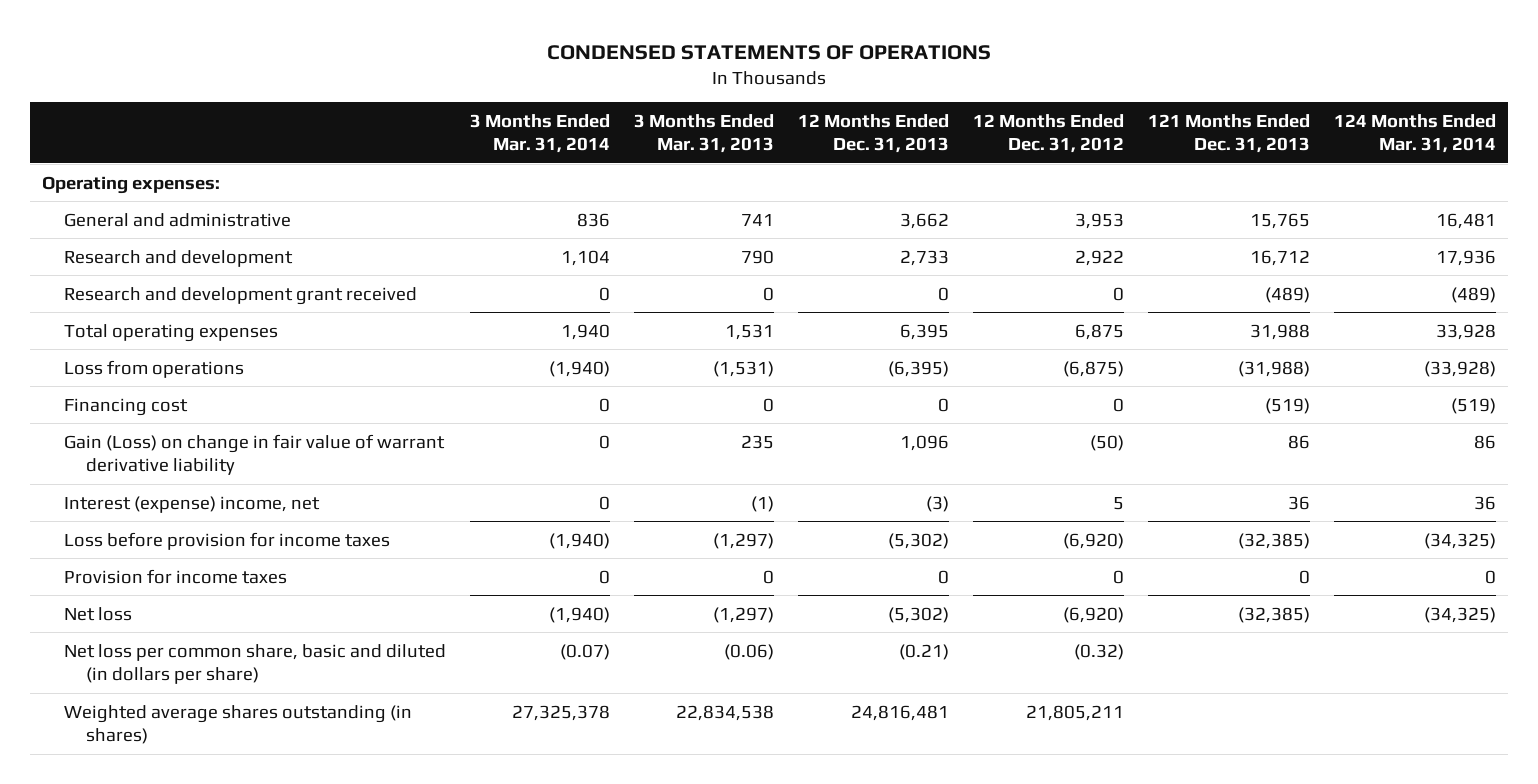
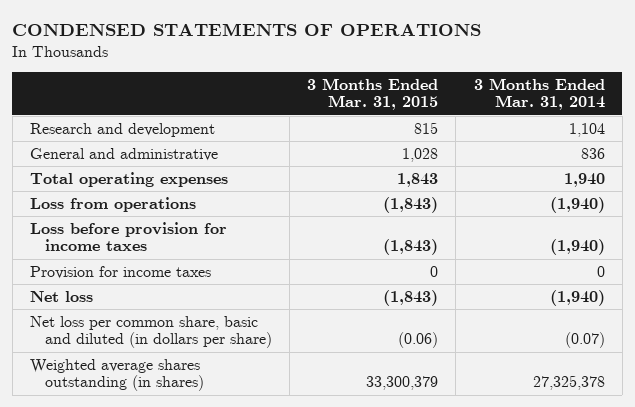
- | 3 Months Ended Mar. 31, 2014 | 3 Months Ended Mar. 31, 2013 | 12 Months Ended Dec. 31, 2013 | 12 Months Ended Dec. 31, 2012 | 121 Months Ended Dec. 31, 2013 | 124 Months Ended Mar. 31, 2014
+ | 3 Months Ended Mar. 31, 2015 | 3 Months Ended Mar. 31, 2014
- Operating expenses:
- Research and development grant received | 0 | 0 | 0 | 0 | (489) | (489)
moved down: General and administrative | 1,028 | 836
- Financing cost | 0 | 0 | 0 | 0 | (519) | (519)
- Gain (Loss) on change in fair value of warrant derivative liability | 0 | 235 | 1,096 | (50) | 86 | 86
- Interest (expense) income, net | 0 | (1) | (3) | 5 | 36 | 36

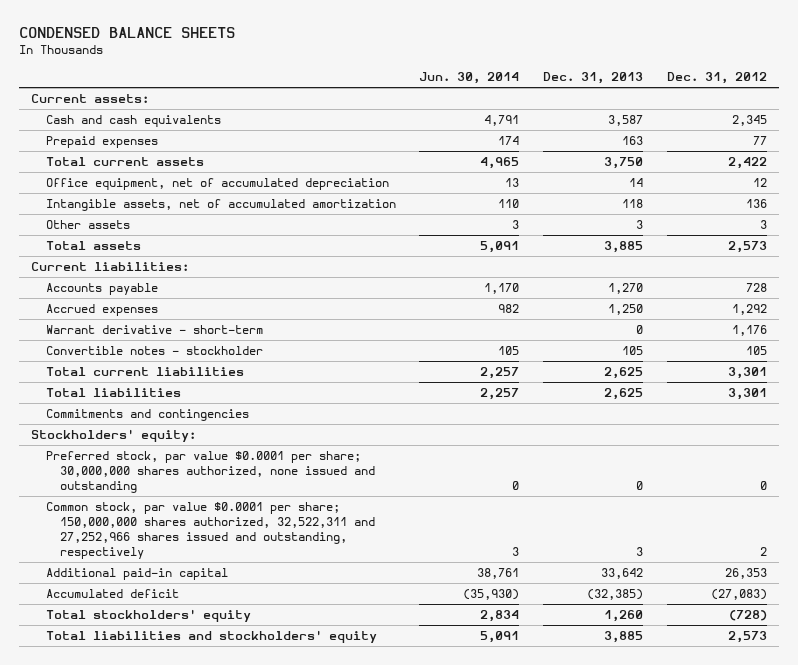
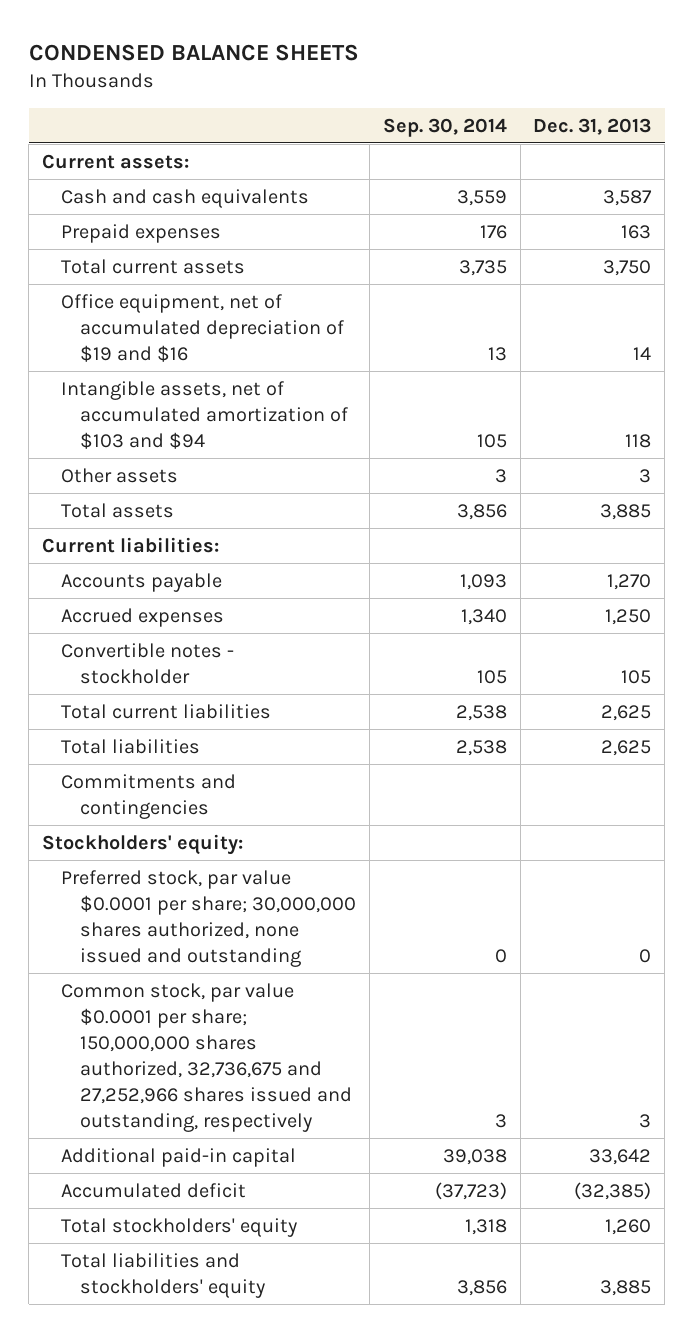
- | Jun. 30, 2014 | Dec. 31, 2013 | Dec. 31, 2012
+ | Sep. 30, 2014 | Dec. 31, 2013
- Office equipment, net of accumulated depreciation | 13 | 14 | 12
- Intangible assets, net of accumulated amortization | 110 | 118 | 136
+ Office equipment, net of accumulated depreciation of $19 and $16 | 13 | 14
+ Intangible assets, net of accumulated amortization of $103 and $94 | 105 | 118
- Warrant derivative - short-term | | 0 | 1,176
- Common stock, par value $0.0001 per share; 150,000,000 shares authorized, 32,522,311 and 27,252,966 shares issued and outstanding, respectively | 3 | 3 | 2
+ Common stock, par value $0.0001 per share; 150,000,000 shares authorized, 32,736,675 and 27,252,966 shares issued and outstanding, respectively | 3 | 3

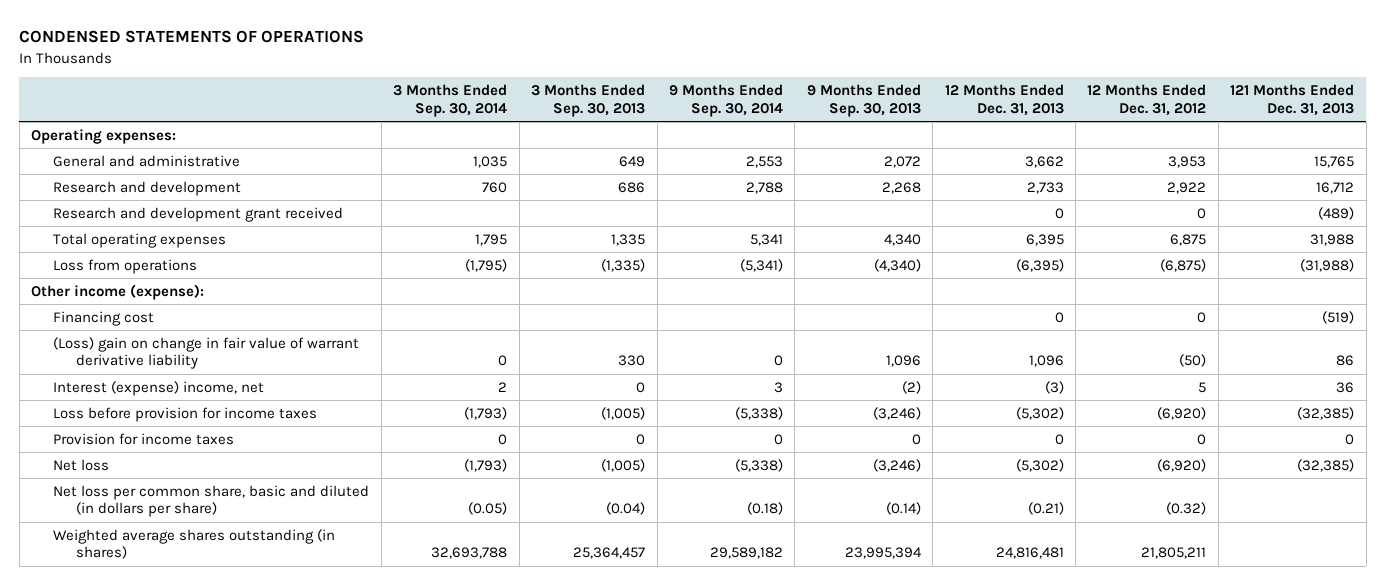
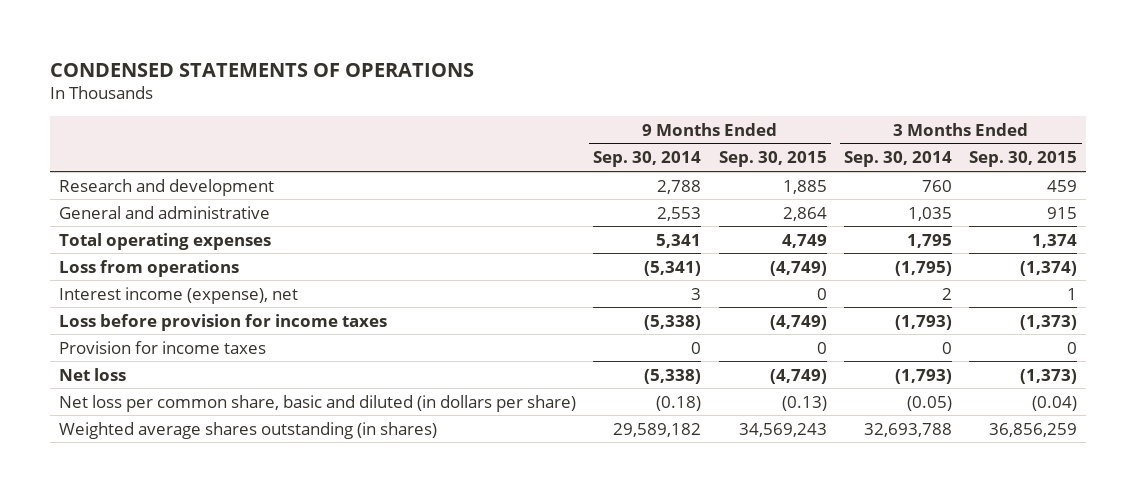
- | 3 Months Ended Sep. 30, 2014 | 3 Months Ended Sep. 30, 2013 | 9 Months Ended Sep. 30, 2014 | 9 Months Ended Sep. 30, 2013 | 12 Months Ended Dec. 31, 2013 | 12 Months Ended Dec. 31, 2012 | 121 Months Ended Dec. 31, 2013
+ | 9 Months Ended Sep. 30, 2014 | 9 Months Ended Sep. 30, 2015 | 3 Months Ended Sep. 30, 2014 | 3 Months Ended Sep. 30, 2015
- Operating expenses:
- Research and development grant received | | | | | 0 | 0 | (489)
moved down: General and administrative | 2,553 | 2,864 | 1,035 | 915
- Other income (expense):
- Financing cost | | | | | 0 | 0 | (519)
- (Loss) gain on change in fair value of warrant derivative liability | 0 | 330 | 0 | 1,096 | 1,096 | (50) | 86
- Interest (expense) income, net | 2 | 0 | 3 | (2) | (3) | 5 | 36
+ Interest income (expense), net | 3 | 0 | 2 | 1

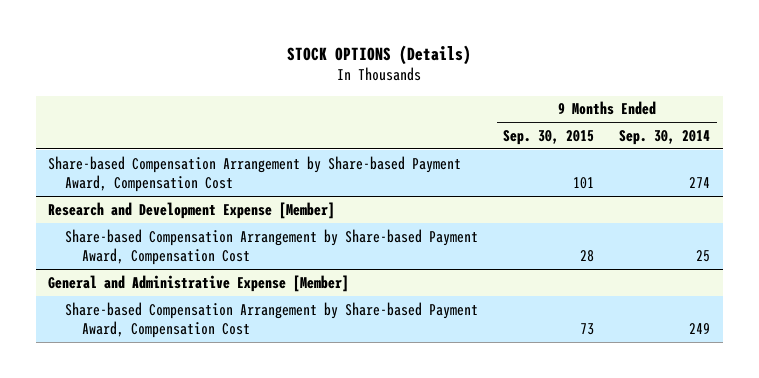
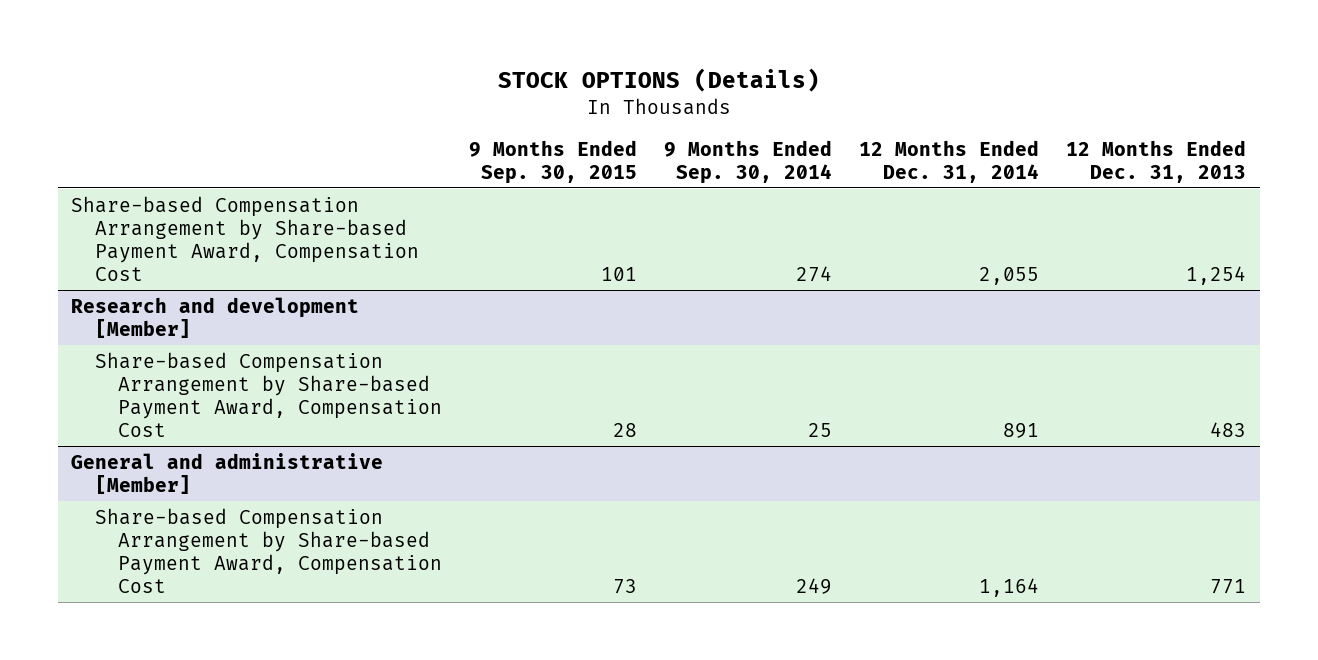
- | 9 Months Ended Sep. 30, 2015 | 9 Months Ended Sep. 30, 2014
+ | 9 Months Ended Sep. 30, 2015 | 9 Months Ended Sep. 30, 2014 | 12 Months Ended Dec. 31, 2014 | 12 Months Ended Dec. 31, 2013
- Research and Development Expense [Member]
+ Research and development [Member]
- General and Administrative Expense [Member]
+ General and administrative [Member]

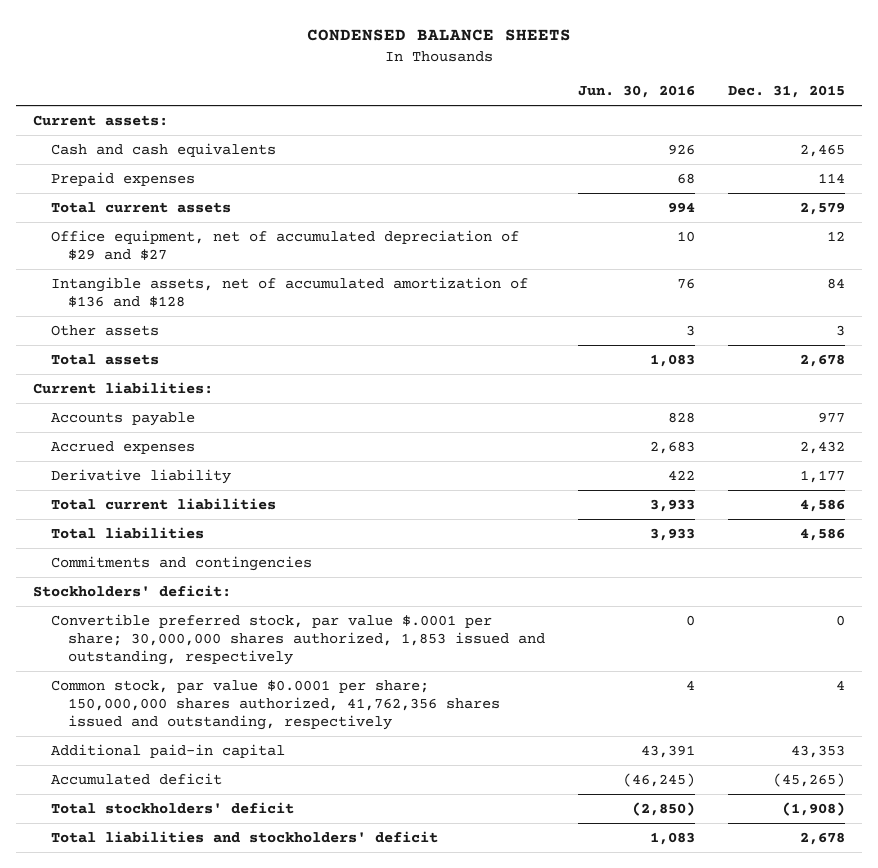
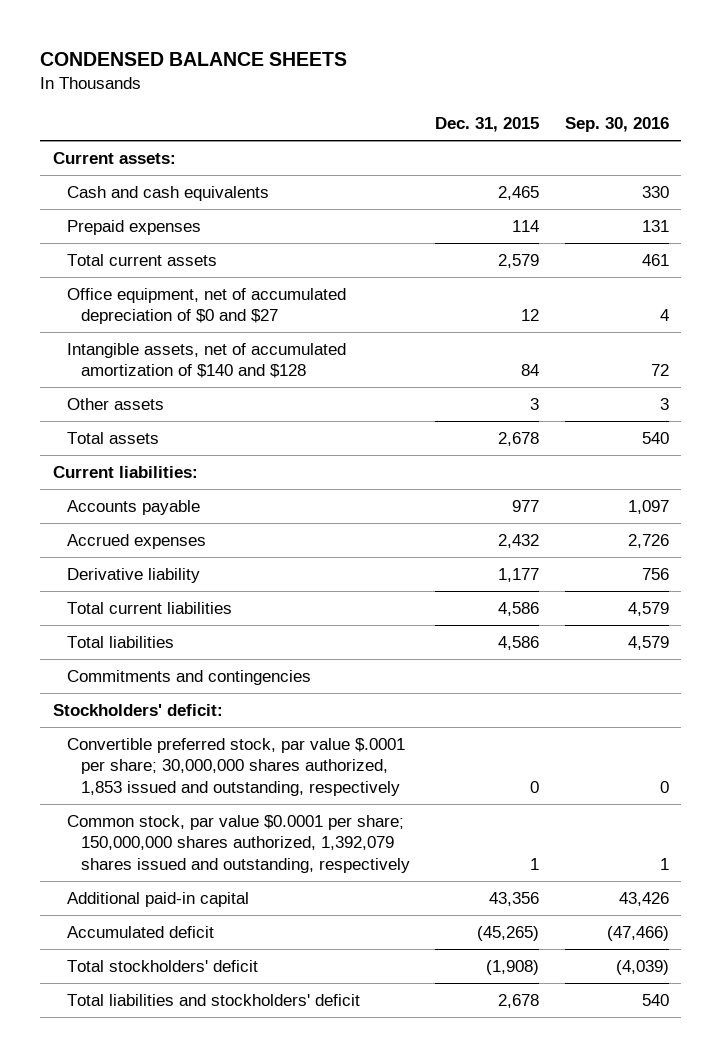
- | Jun. 30, 2016 | Dec. 31, 2015
+ | Dec. 31, 2015 | Sep. 30, 2016
- Office equipment, net of accumulated depreciation of $29 and $27 | 10 | 12
- Intangible assets, net of accumulated amortization of $136 and $128 | 76 | 84
+ Office equipment, net of accumulated depreciation of $0 and $27 | 12 | 4
+ Intangible assets, net of accumulated amortization of $140 and $128 | 84 | 72
- Common stock, par value $0.0001 per share; 150,000,000 shares authorized, 41,762,356 shares issued and outstanding, respectively | 4 | 4
- Additional paid-in capital | 43,391 | 43,353
+ Common stock, par value $0.0001 per share; 150,000,000 shares authorized, 1,392,079 shares issued and outstanding, respectively | 1 | 1
+ Additional paid-in capital | 43,356 | 43,426

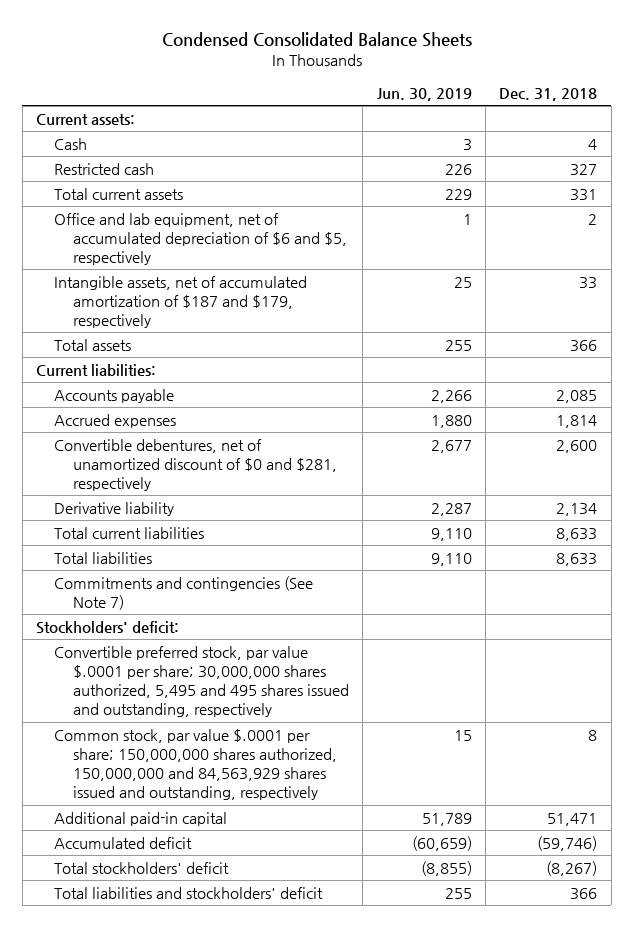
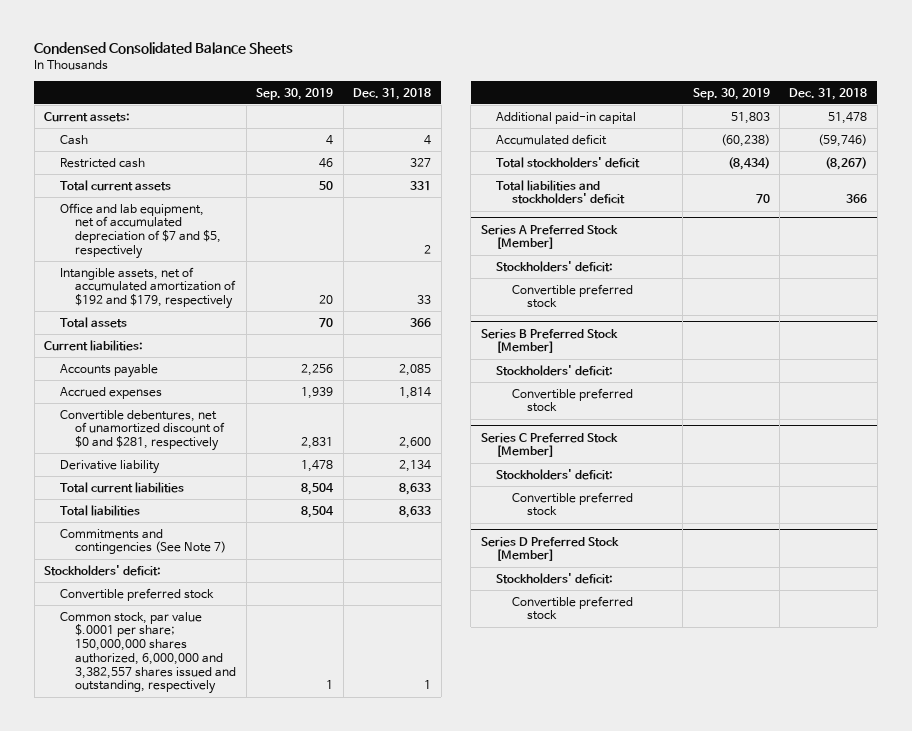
- | Jun. 30, 2019 | Dec. 31, 2018
+ | Sep. 30, 2019 | Dec. 31, 2018
- Office and lab equipment, net of accumulated depreciation of $6 and $5, respectively | 1 | 2
- Intangible assets, net of accumulated amortization of $187 and $179, respectively | 25 | 33
+ Office and lab equipment, net of accumulated depreciation of $7 and $5, respectively | | 2
+ Intangible assets, net of accumulated amortization of $192 and $179, respectively | 20 | 33
- Convertible preferred stock, par value $.0001 per share; 30,000,000 shares authorized, 5,495 and 495 shares issued and outstanding, respectively
- Common stock, par value $.0001 per share; 150,000,000 shares authorized, 150,000,000 and 84,563,929 shares issued and outstanding, respectively | 15 | 8
- Additional paid-in capital | 51,789 | 51,471
+ Convertible preferred stock
+ Common stock, par value $.0001 per share; 150,000,000 shares authorized, 6,000,000 and 3,382,557 shares issued and outstanding, respectively | 1 | 1
+ Additional paid-in capital | 51,803 | 51,478
+ Series A Preferred Stock [Member]
+ Stockholders' deficit:
+ Convertible preferred stock
+ Series B Preferred Stock [Member]
+ Stockholders' deficit:
+ Convertible preferred stock
+ Series C Preferred Stock [Member]
+ Stockholders' deficit:
+ Convertible preferred stock
+ Series D Preferred Stock [Member]
+ Stockholders' deficit:
+ Convertible preferred stock

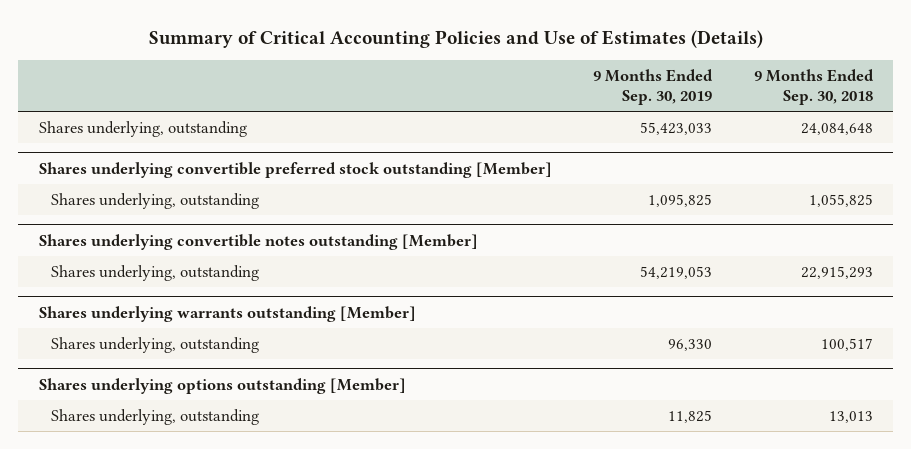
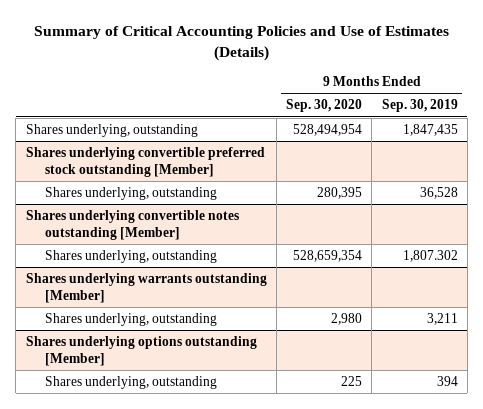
- | 9 Months Ended Sep. 30, 2019 | 9 Months Ended Sep. 30, 2018
+ | 9 Months Ended Sep. 30, 2020 | 9 Months Ended Sep. 30, 2019
- Shares underlying, outstanding | 55,423,033 | 24,084,648
+ Shares underlying, outstanding | 528,494,954 | 1,847,435
@ Shares underlying convertible preferred stock outstanding [Member]
- Shares underlying, outstanding | 1,095,825 | 1,055,825
+ Shares underlying, outstanding | 280,395 | 36,528
@ Shares underlying convertible notes outstanding [Member]
- Shares underlying, outstanding | 54,219,053 | 22,915,293
+ Shares underlying, outstanding | 528,659,354 | 1,807.302
@ Shares underlying warrants outstanding [Member]
- Shares underlying, outstanding | 96,330 | 100,517
+ Shares underlying, outstanding | 2,980 | 3,211
@ Shares underlying options outstanding [Member]
- Shares underlying, outstanding | 11,825 | 13,013
+ Shares underlying, outstanding | 225 | 394

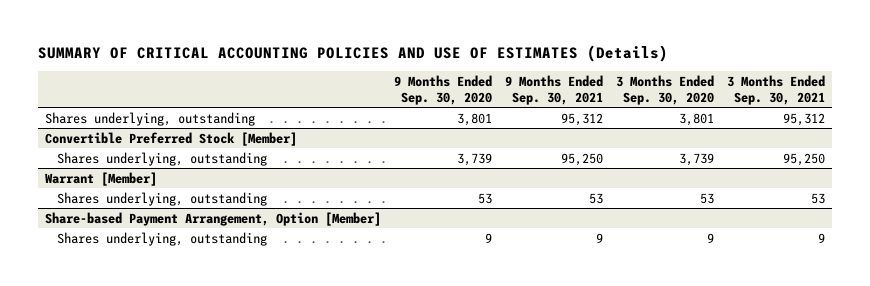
- Summary of Critical Accounting Policies and Use of Estimates (Details)
+ SUMMARY OF CRITICAL ACCOUNTING POLICIES AND USE OF ESTIMATES (Details)
- | 9 Months Ended Sep. 30, 2020 | 9 Months Ended Sep. 30, 2019
+ | 9 Months Ended Sep. 30, 2020 | 9 Months Ended Sep. 30, 2021 | 3 Months Ended Sep. 30, 2020 | 3 Months Ended Sep. 30, 2021
- Shares underlying, outstanding | 528,494,954 | 1,847,435
- Shares underlying convertible preferred stock outstanding [Member]
- Shares underlying, outstanding | 280,395 | 36,528
- Shares underlying convertible notes outstanding [Member]
- Shares underlying, outstanding | 528,659,354 | 1,807.302
- Shares underlying warrants outstanding [Member]
- Shares underlying, outstanding | 2,980 | 3,211
- Shares underlying options outstanding [Member]
- Shares underlying, outstanding | 225 | 394
+ Shares underlying, outstanding | 3,801 | 95,312 | 3,801 | 95,312
+ Convertible Preferred Stock [Member]
+ Shares underlying, outstanding | 3,739 | 95,250 | 3,739 | 95,250
+ Warrant [Member]
+ Shares underlying, outstanding | 53 | 53 | 53 | 53
+ Share-based Payment Arrangement, Option [Member]
+ Shares underlying, outstanding | 9 | 9 | 9 | 9

